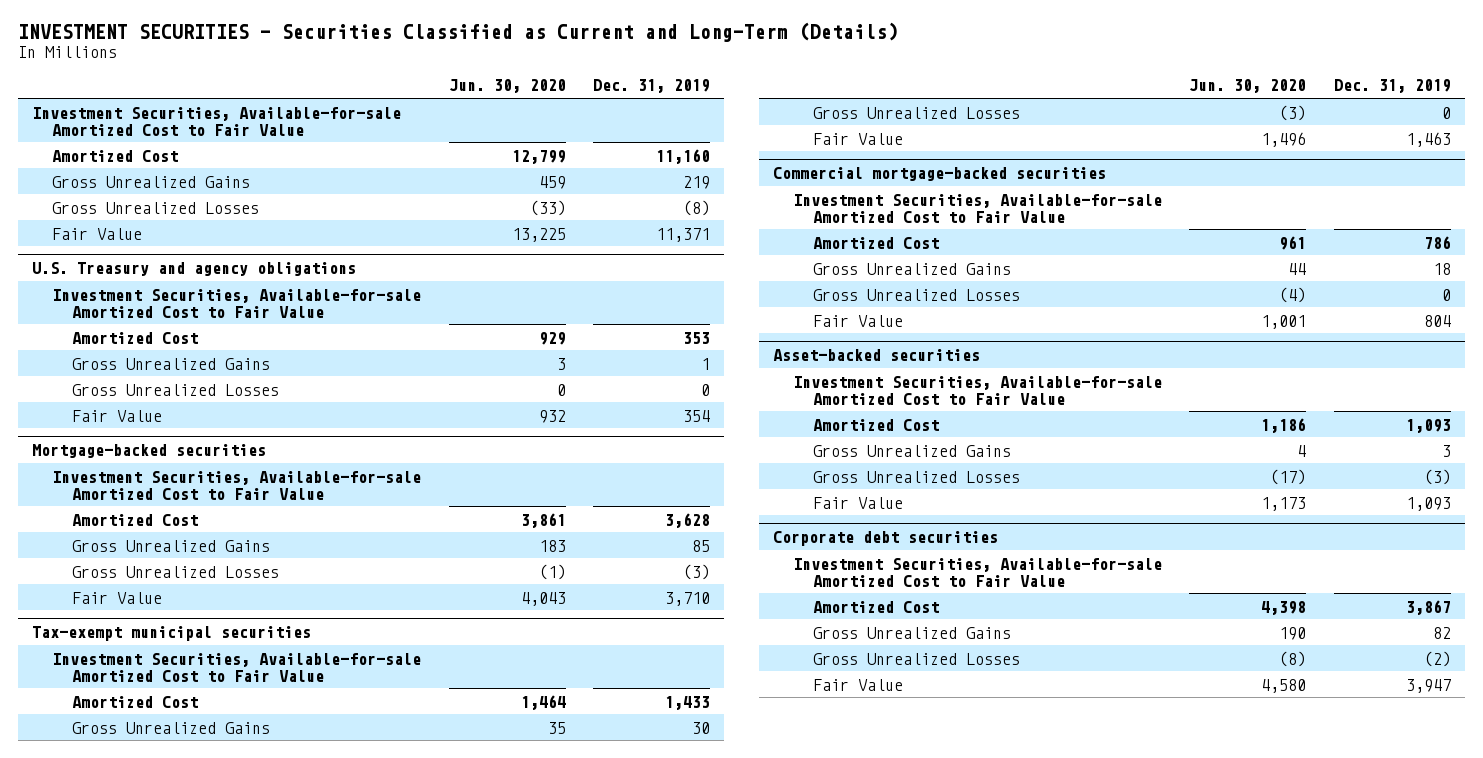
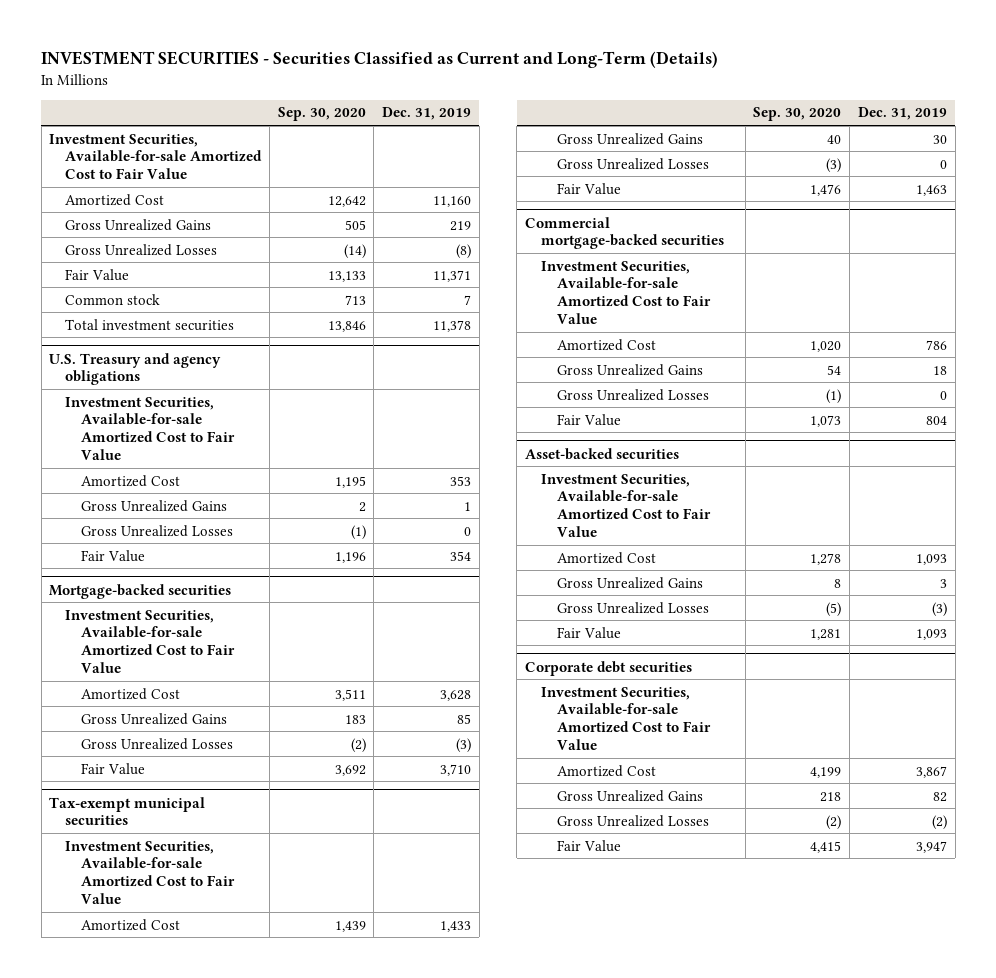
- | Jun. 30, 2020 | Dec. 31, 2019
+ | Sep. 30, 2020 | Dec. 31, 2019
+ Common stock | 713 | 7
+ Total investment securities | 13,846 | 11,378

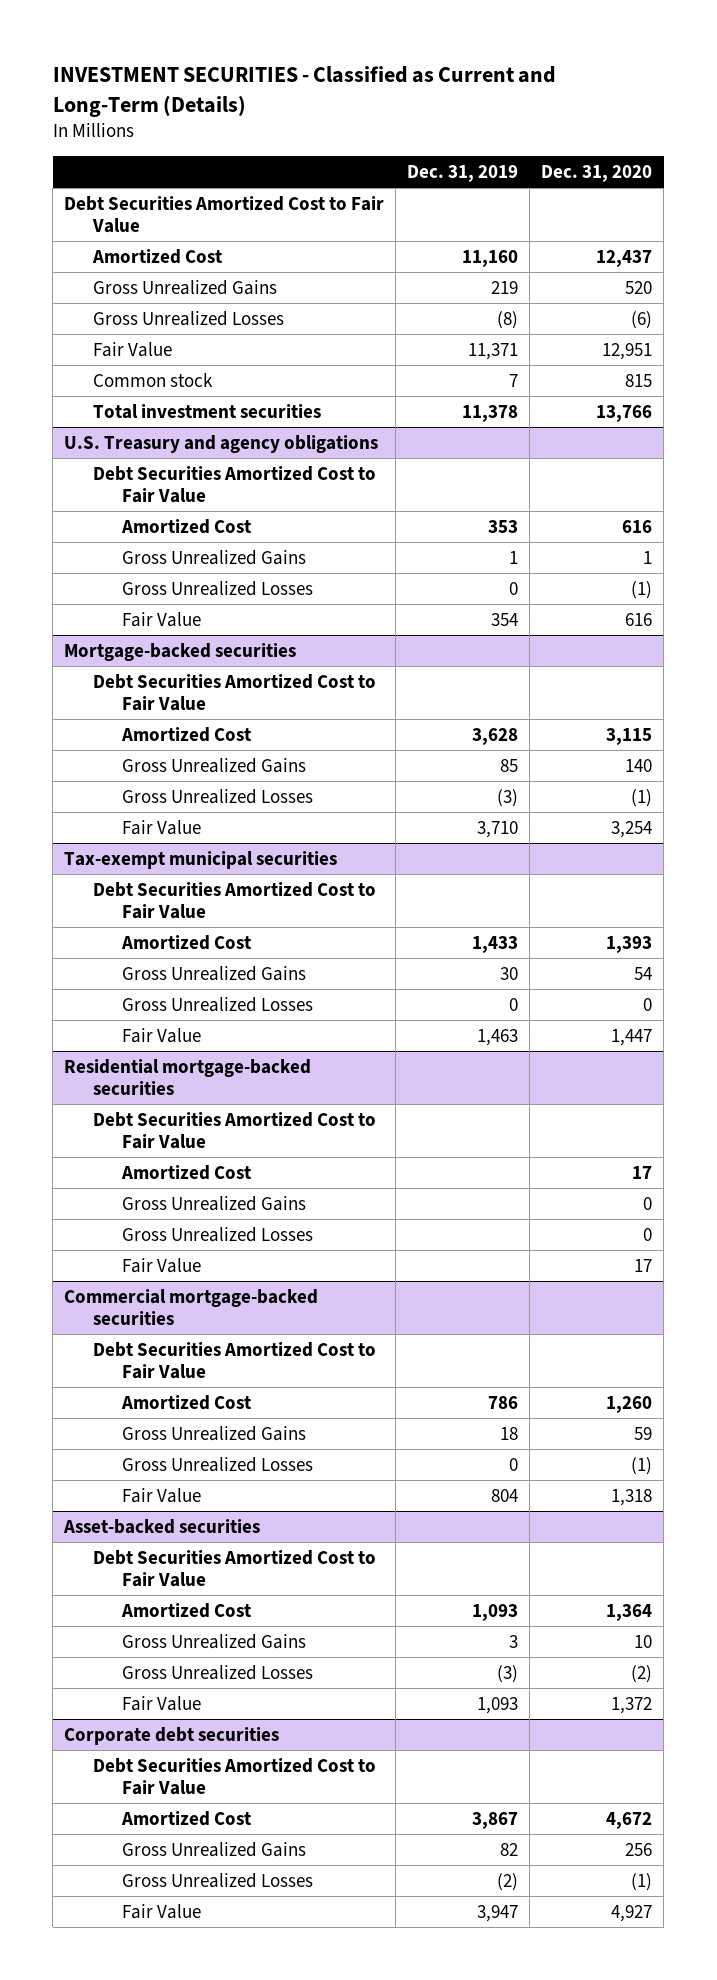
- INVESTMENT SECURITIES - Securities Classified as Current and Long-Term (Details)
+ INVESTMENT SECURITIES - Classified as Current and Long-Term (Details)
- | Sep. 30, 2020 | Dec. 31, 2019
+ | Dec. 31, 2019 | Dec. 31, 2020
- Investment Securities, Available-for-sale Amortized Cost to Fair Value
+ Debt Securities Amortized Cost to Fair Value
@ U.S. Treasury and agency obligations
- Investment Securities, Available-for-sale Amortized Cost to Fair Value
+ Debt Securities Amortized Cost to Fair Value
@ Mortgage-backed securities
- Investment Securities, Available-for-sale Amortized Cost to Fair Value
+ Debt Securities Amortized Cost to Fair Value
@ Tax-exempt municipal securities
- Investment Securities, Available-for-sale Amortized Cost to Fair Value
+ Debt Securities Amortized Cost to Fair Value
+ Residential mortgage-backed securities
+ Debt Securities Amortized Cost to Fair Value
+ Amortized Cost | | 17
+ Gross Unrealized Gains | | 0
+ Gross Unrealized Losses | | 0
+ Fair Value | | 17
@ Commercial mortgage-backed securities
- Investment Securities, Available-for-sale Amortized Cost to Fair Value
+ Debt Securities Amortized Cost to Fair Value
@ Asset-backed securities
- Investment Securities, Available-for-sale Amortized Cost to Fair Value
+ Debt Securities Amortized Cost to Fair Value
@ Corporate debt securities
- Investment Securities, Available-for-sale Amortized Cost to Fair Value
+ Debt Securities Amortized Cost to Fair Value

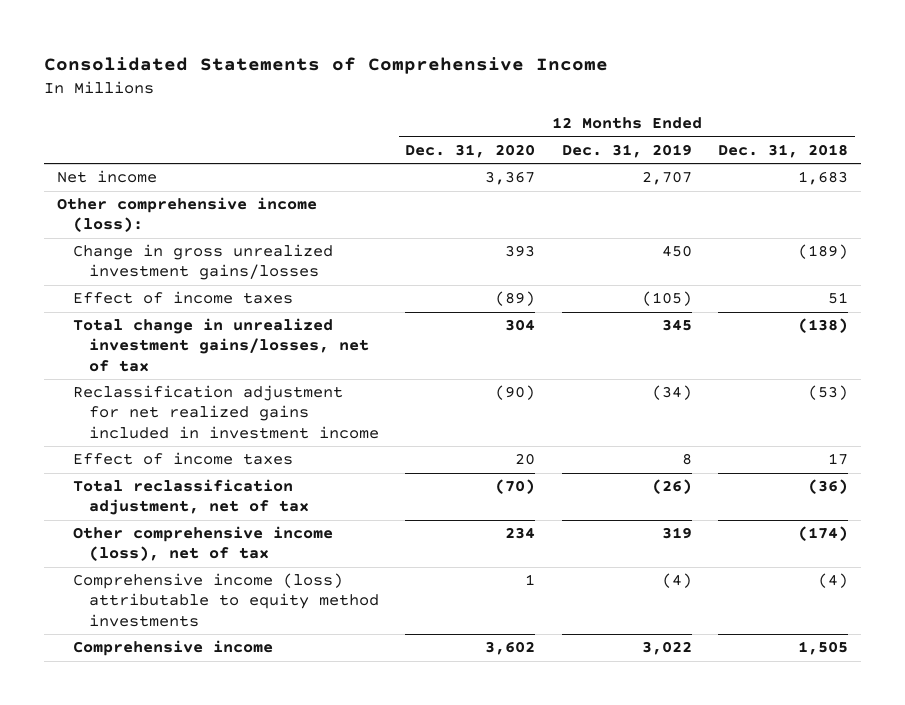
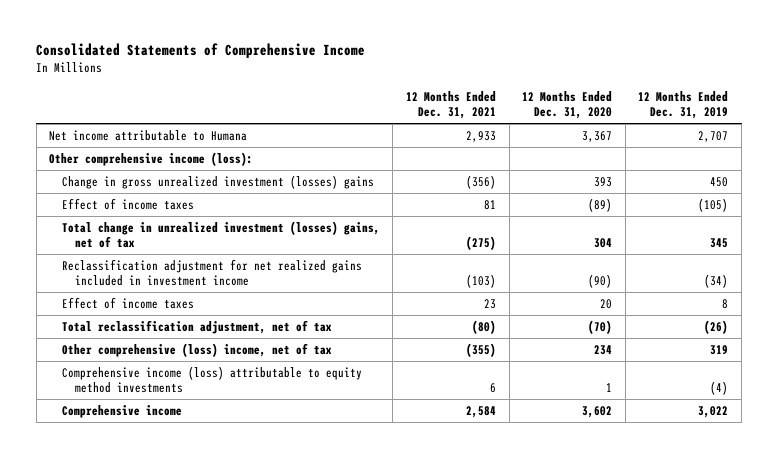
- | 12 Months Ended Dec. 31, 2020 | 12 Months Ended Dec. 31, 2019 | 12 Months Ended Dec. 31, 2018
+ | 12 Months Ended Dec. 31, 2021 | 12 Months Ended Dec. 31, 2020 | 12 Months Ended Dec. 31, 2019
- Net income | 3,367 | 2,707 | 1,683
+ Net income attributable to Humana | 2,933 | 3,367 | 2,707
- Change in gross unrealized investment gains/losses | 393 | 450 | (189)
+ Change in gross unrealized investment (losses) gains | (356) | 393 | 450
- Total change in unrealized investment gains/losses, net of tax | 304 | 345 | (138)
+ Total change in unrealized investment (losses) gains, net of tax | (275) | 304 | 345
- Other comprehensive income (loss), net of tax | 234 | 319 | (174)
+ Other comprehensive (loss) income, net of tax | (355) | 234 | 319

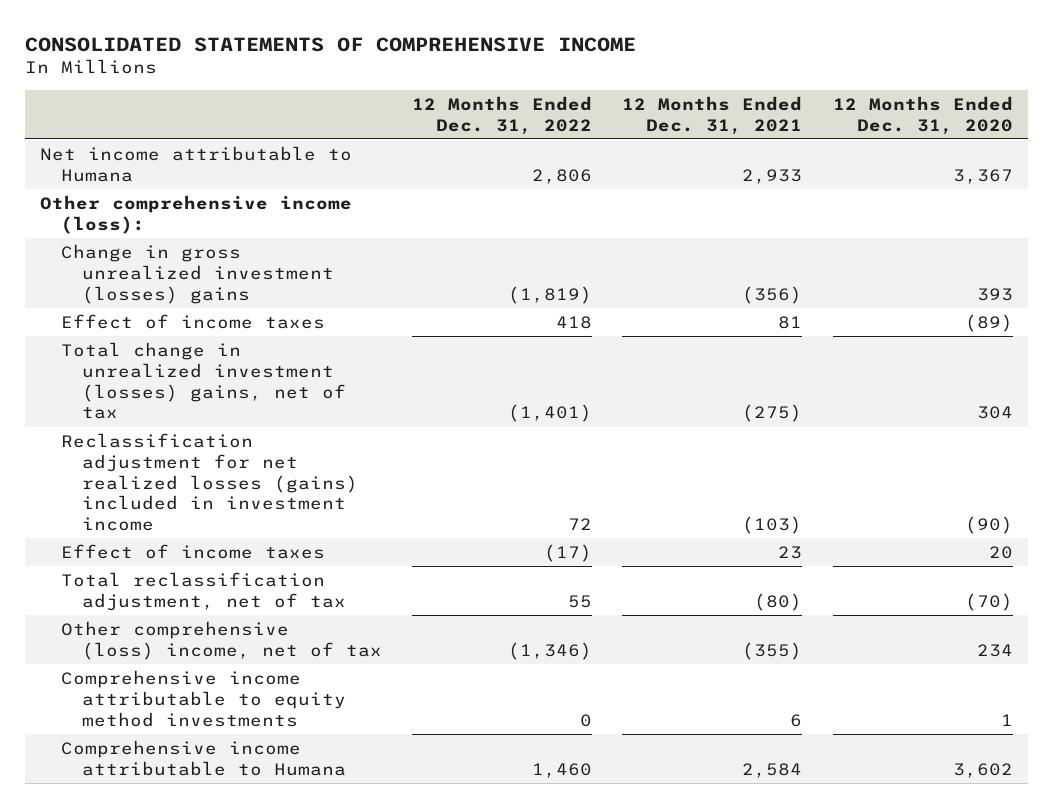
- Consolidated Statements of Comprehensive Income
+ CONSOLIDATED STATEMENTS OF COMPREHENSIVE INCOME
- | 12 Months Ended Dec. 31, 2021 | 12 Months Ended Dec. 31, 2020 | 12 Months Ended Dec. 31, 2019
+ | 12 Months Ended Dec. 31, 2022 | 12 Months Ended Dec. 31, 2021 | 12 Months Ended Dec. 31, 2020
- Reclassification adjustment for net realized gains included in investment income | (103) | (90) | (34)
+ Reclassification adjustment for net realized losses (gains) included in investment income | 72 | (103) | (90)
- Comprehensive income (loss) attributable to equity method investments | 6 | 1 | (4)
- Comprehensive income | 2,584 | 3,602 | 3,022
+ Comprehensive income attributable to equity method investments | 0 | 6 | 1
+ Comprehensive income attributable to Humana | 1,460 | 2,584 | 3,602

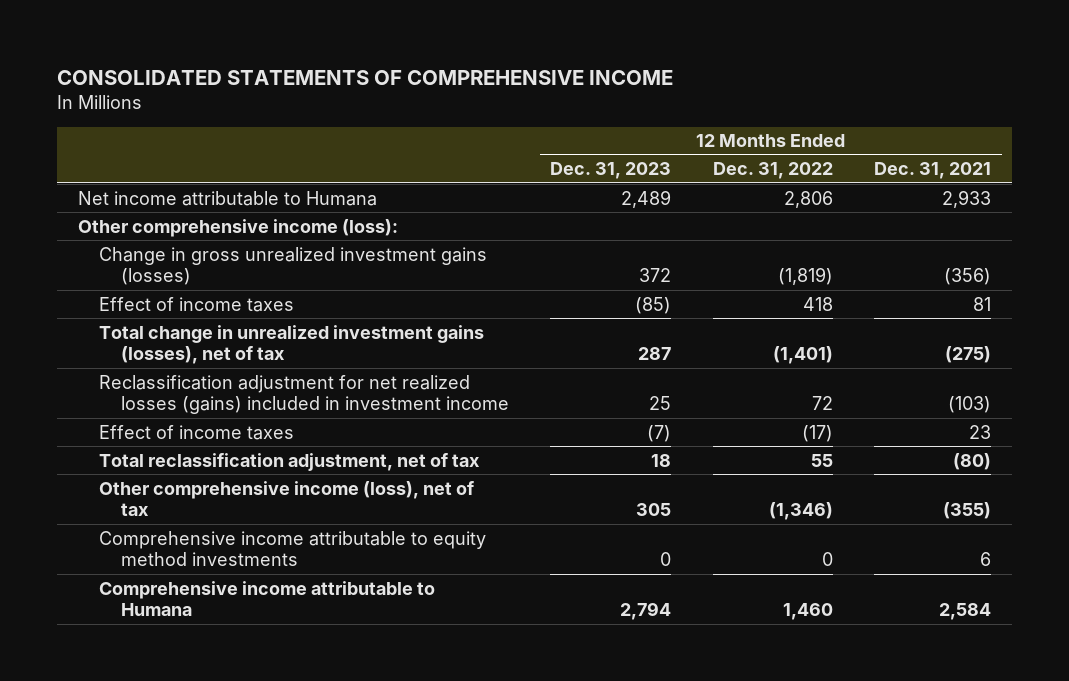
- | 12 Months Ended Dec. 31, 2022 | 12 Months Ended Dec. 31, 2021 | 12 Months Ended Dec. 31, 2020
+ | 12 Months Ended Dec. 31, 2023 | 12 Months Ended Dec. 31, 2022 | 12 Months Ended Dec. 31, 2021
- Change in gross unrealized investment (losses) gains | (1,819) | (356) | 393
+ Change in gross unrealized investment gains (losses) | 372 | (1,819) | (356)
- Total change in unrealized investment (losses) gains, net of tax | (1,401) | (275) | 304
+ Total change in unrealized investment gains (losses), net of tax | 287 | (1,401) | (275)
- Other comprehensive (loss) income, net of tax | (1,346) | (355) | 234
+ Other comprehensive income (loss), net of tax | 305 | (1,346) | (355)

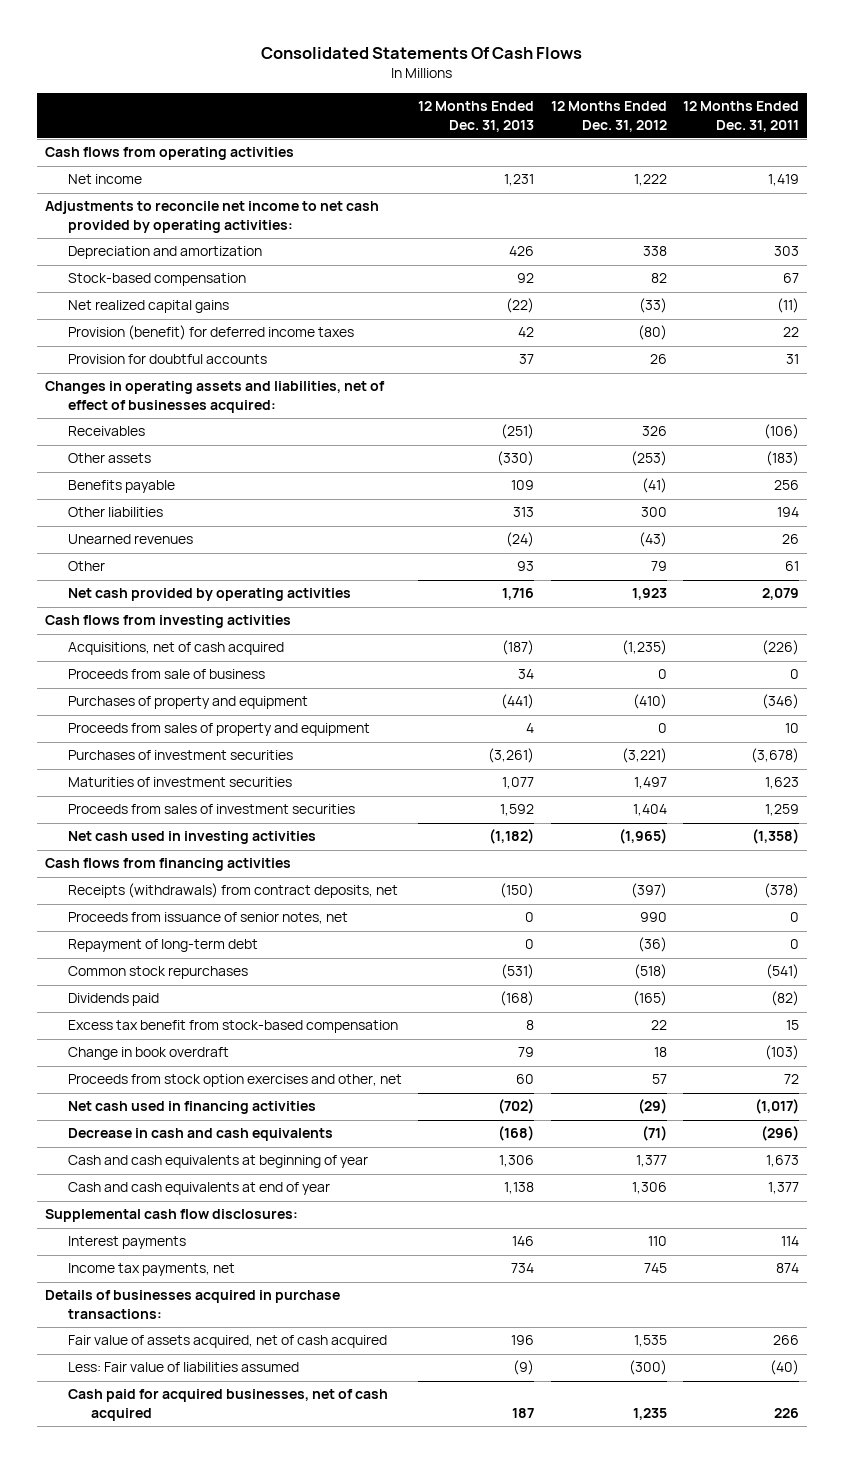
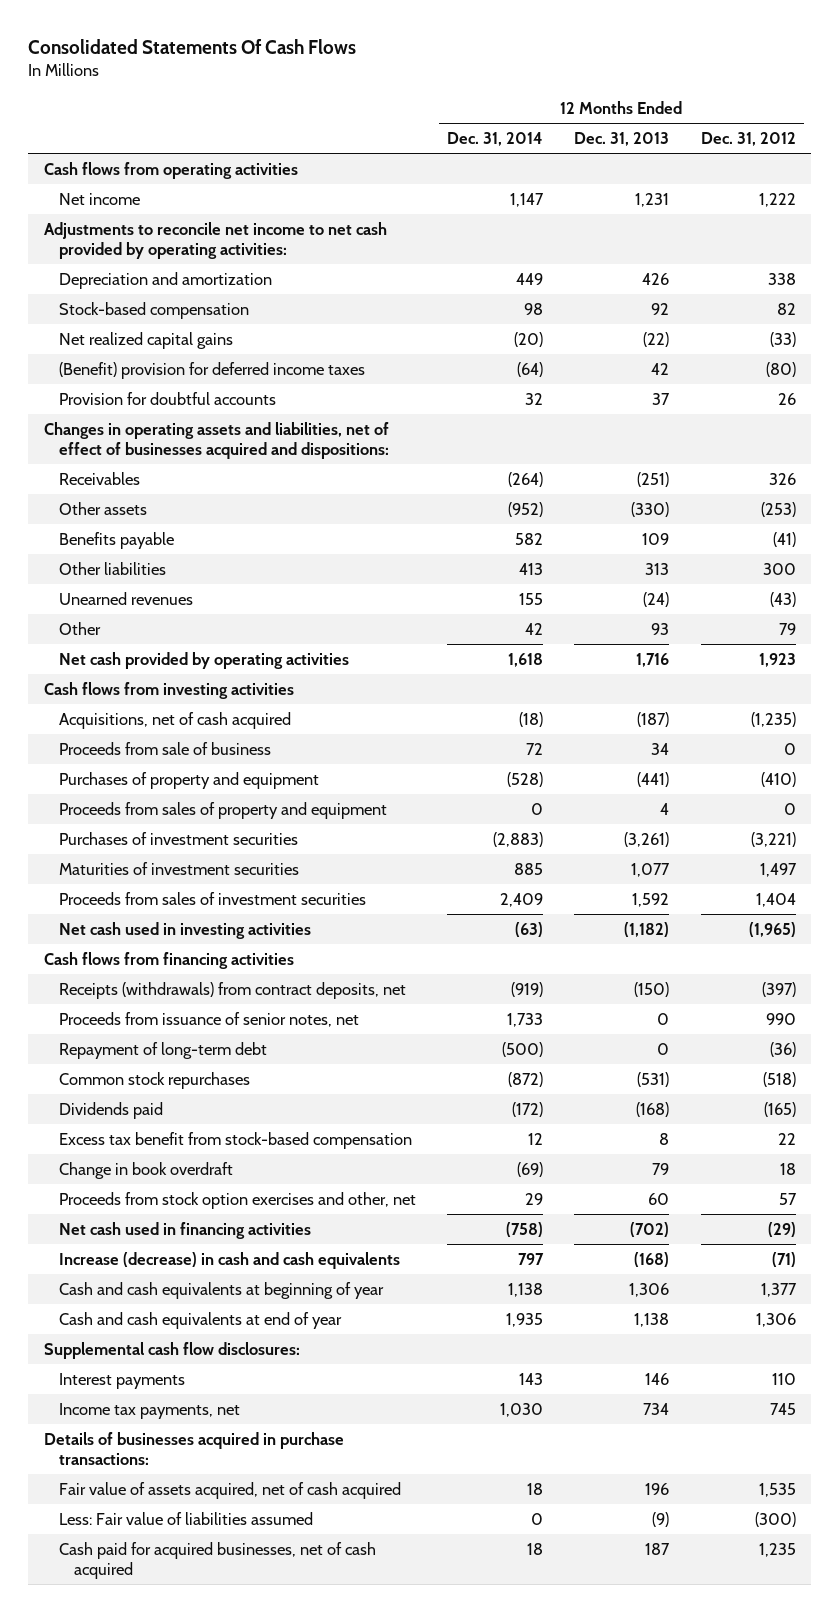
- | 12 Months Ended Dec. 31, 2013 | 12 Months Ended Dec. 31, 2012 | 12 Months Ended Dec. 31, 2011
+ | 12 Months Ended Dec. 31, 2014 | 12 Months Ended Dec. 31, 2013 | 12 Months Ended Dec. 31, 2012
- Provision (benefit) for deferred income taxes | 42 | (80) | 22
+ (Benefit) provision for deferred income taxes | (64) | 42 | (80)
- Changes in operating assets and liabilities, net of effect of businesses acquired:
+ Changes in operating assets and liabilities, net of effect of businesses acquired and dispositions:
- Decrease in cash and cash equivalents | (168) | (71) | (296)
+ Increase (decrease) in cash and cash equivalents | 797 | (168) | (71)

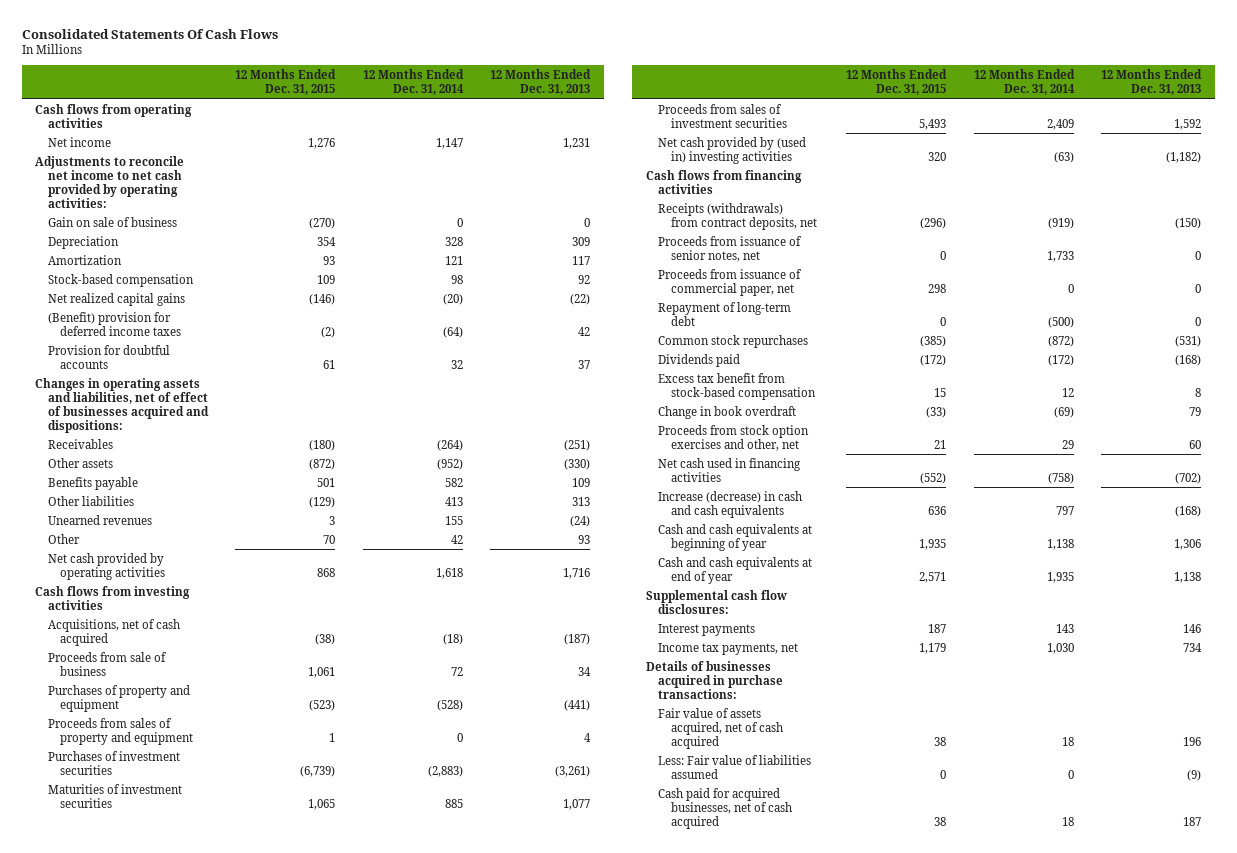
- | 12 Months Ended Dec. 31, 2014 | 12 Months Ended Dec. 31, 2013 | 12 Months Ended Dec. 31, 2012
+ | 12 Months Ended Dec. 31, 2015 | 12 Months Ended Dec. 31, 2014 | 12 Months Ended Dec. 31, 2013
- Depreciation and amortization | 449 | 426 | 338
+ Gain on sale of business | (270) | 0 | 0
+ Depreciation | 354 | 328 | 309
+ Amortization | 93 | 121 | 117
- Net cash used in investing activities | (63) | (1,182) | (1,965)
+ Net cash provided by (used in) investing activities | 320 | (63) | (1,182)
+ Proceeds from issuance of commercial paper, net | 298 | 0 | 0

